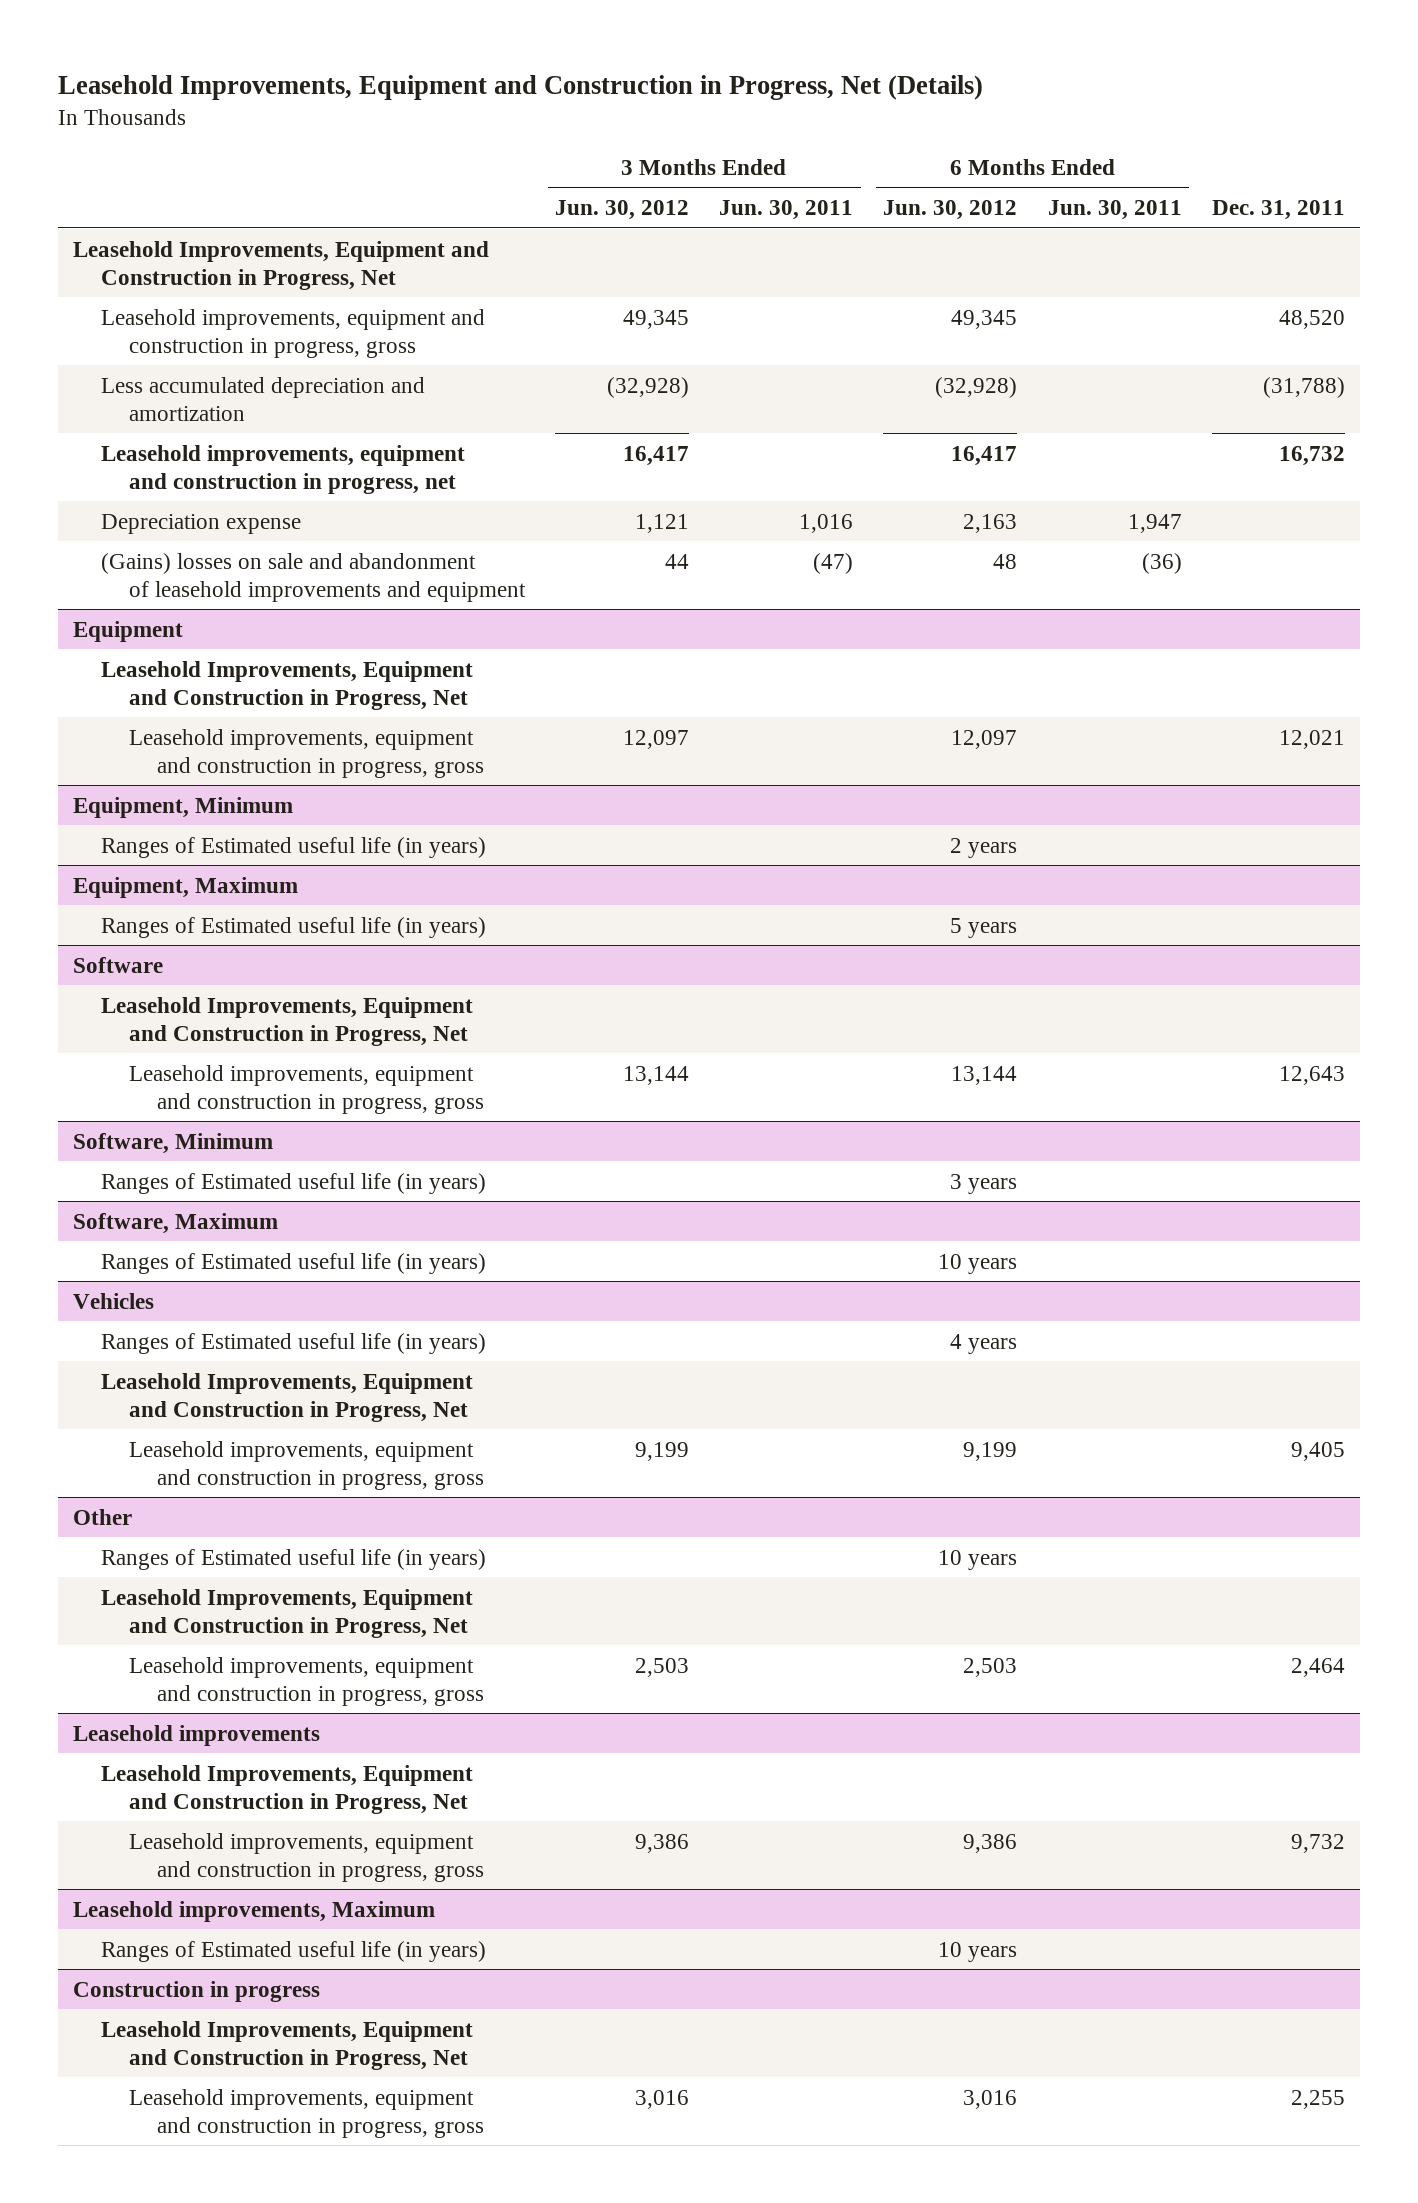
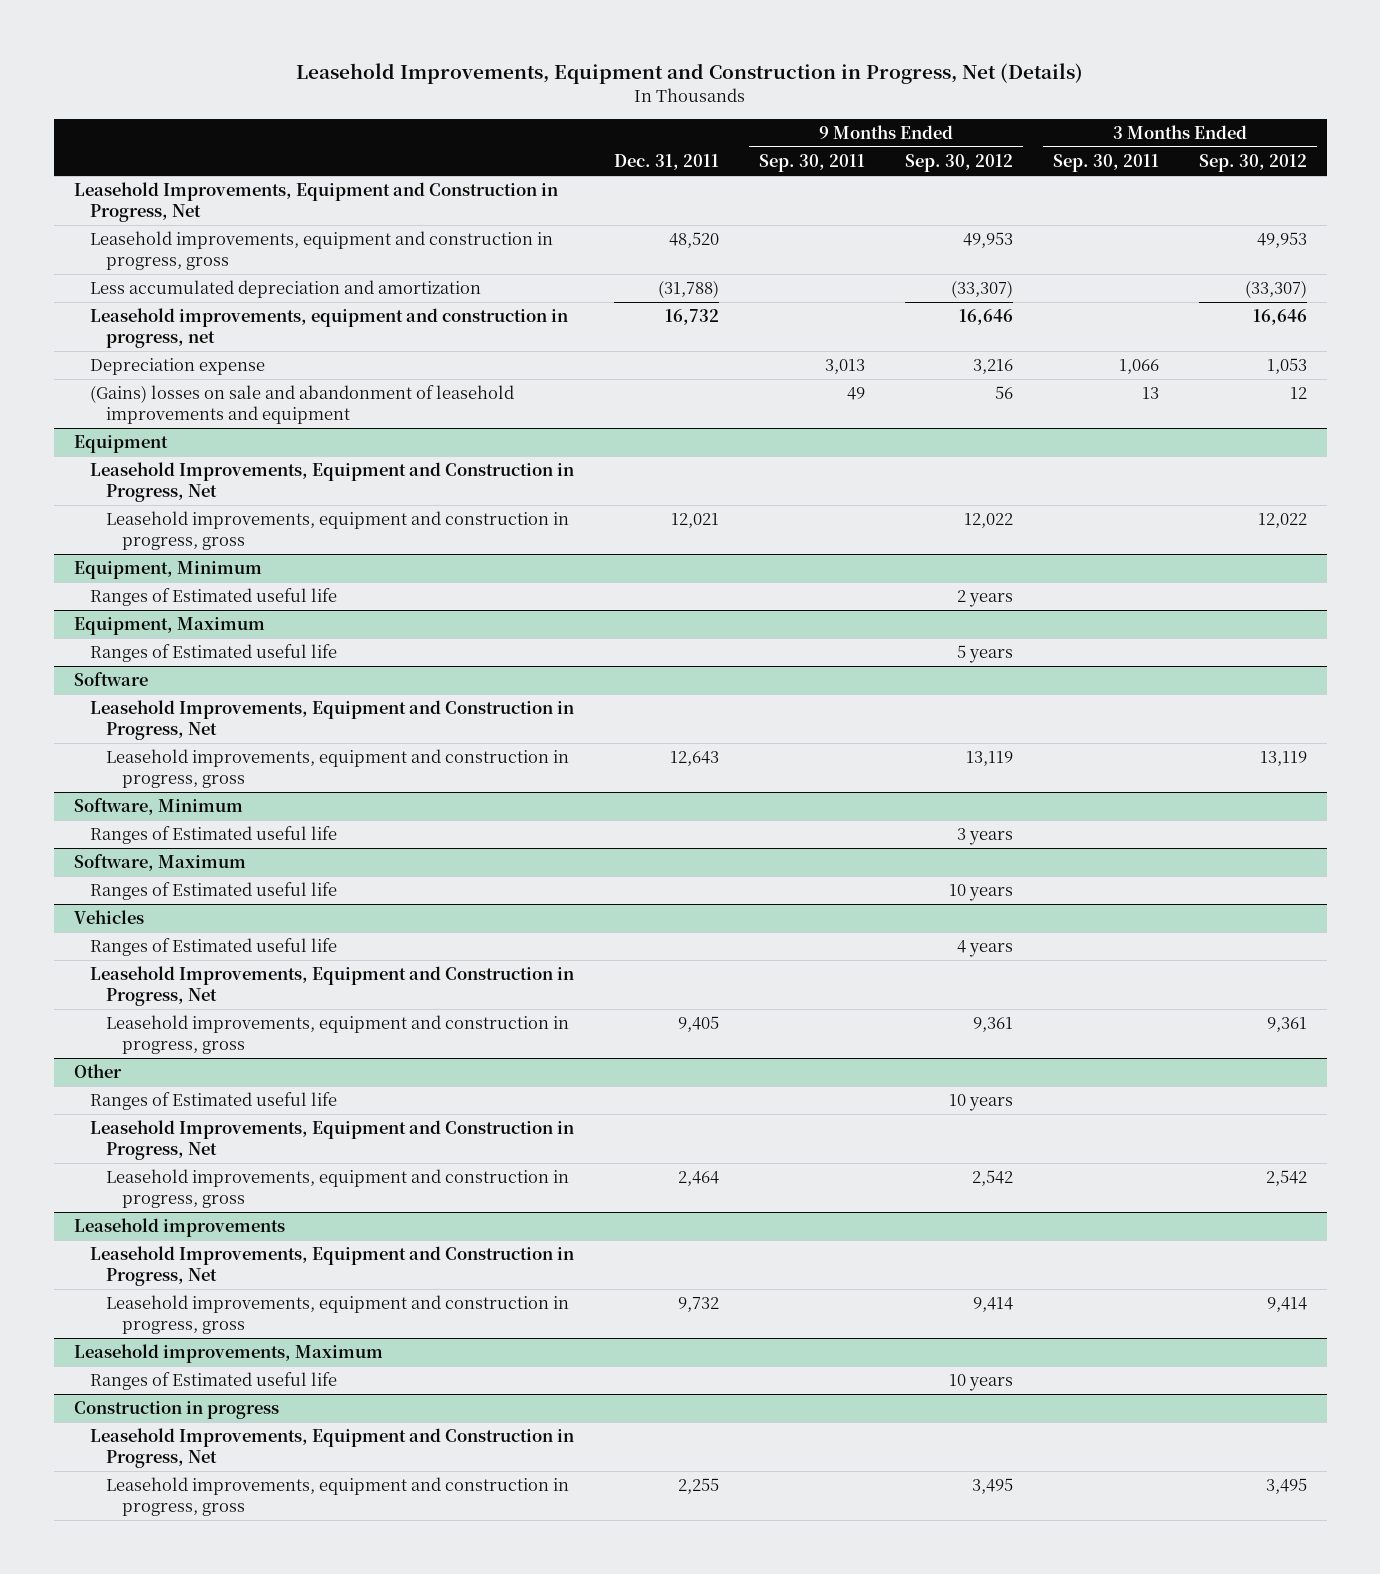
- | 3 Months Ended Jun. 30, 2012 | 3 Months Ended Jun. 30, 2011 | 6 Months Ended Jun. 30, 2012 | 6 Months Ended Jun. 30, 2011 | Dec. 31, 2011
+ | Dec. 31, 2011 | 9 Months Ended Sep. 30, 2011 | 9 Months Ended Sep. 30, 2012 | 3 Months Ended Sep. 30, 2011 | 3 Months Ended Sep. 30, 2012
@ Equipment, Minimum
- Ranges of Estimated useful life (in years) | | | 2 years | |
+ Ranges of Estimated useful life | | | 2 years | |
@ Equipment, Maximum
- Ranges of Estimated useful life (in years) | | | 5 years | |
+ Ranges of Estimated useful life | | | 5 years | |
@ Software, Minimum
- Ranges of Estimated useful life (in years) | | | 3 years | |
+ Ranges of Estimated useful life | | | 3 years | |
@ Software, Maximum
- Ranges of Estimated useful life (in years) | | | 10 years | |
+ Ranges of Estimated useful life | | | 10 years | |
@ Vehicles
- Ranges of Estimated useful life (in years) | | | 4 years | |
+ Ranges of Estimated useful life | | | 4 years | |
@ Other
- Ranges of Estimated useful life (in years) | | | 10 years | |
+ Ranges of Estimated useful life | | | 10 years | |
@ Leasehold improvements, Maximum
- Ranges of Estimated useful life (in years) | | | 10 years | |
+ Ranges of Estimated useful life | | | 10 years | |

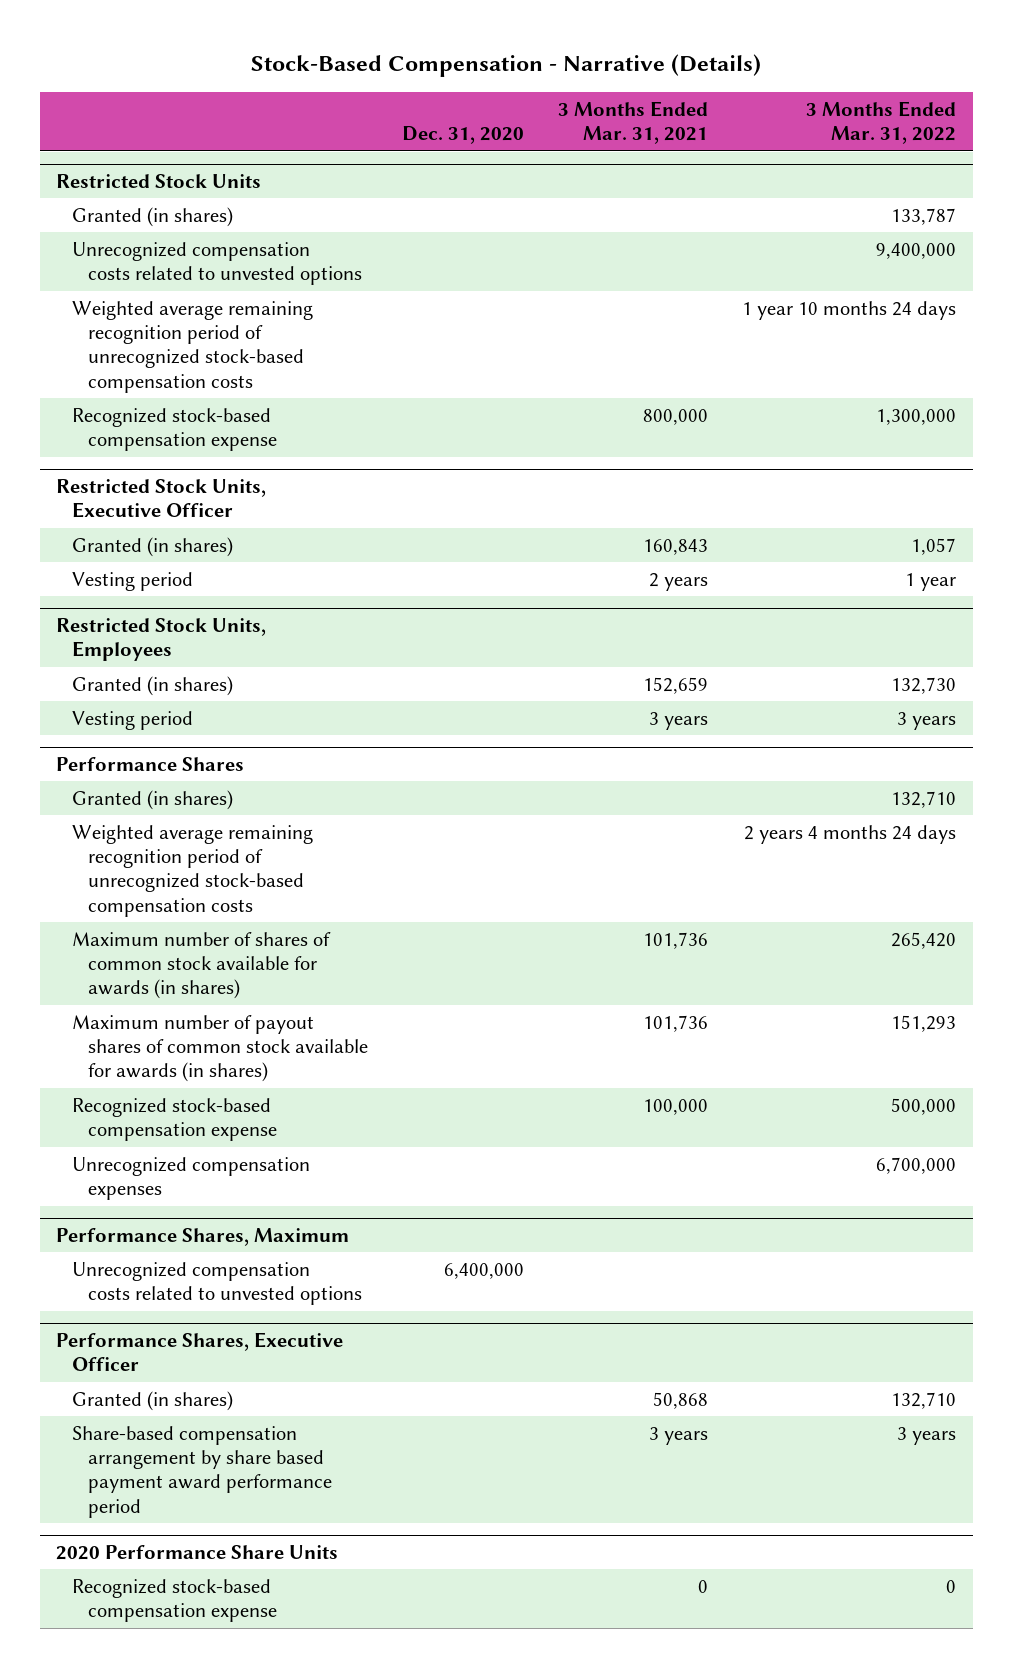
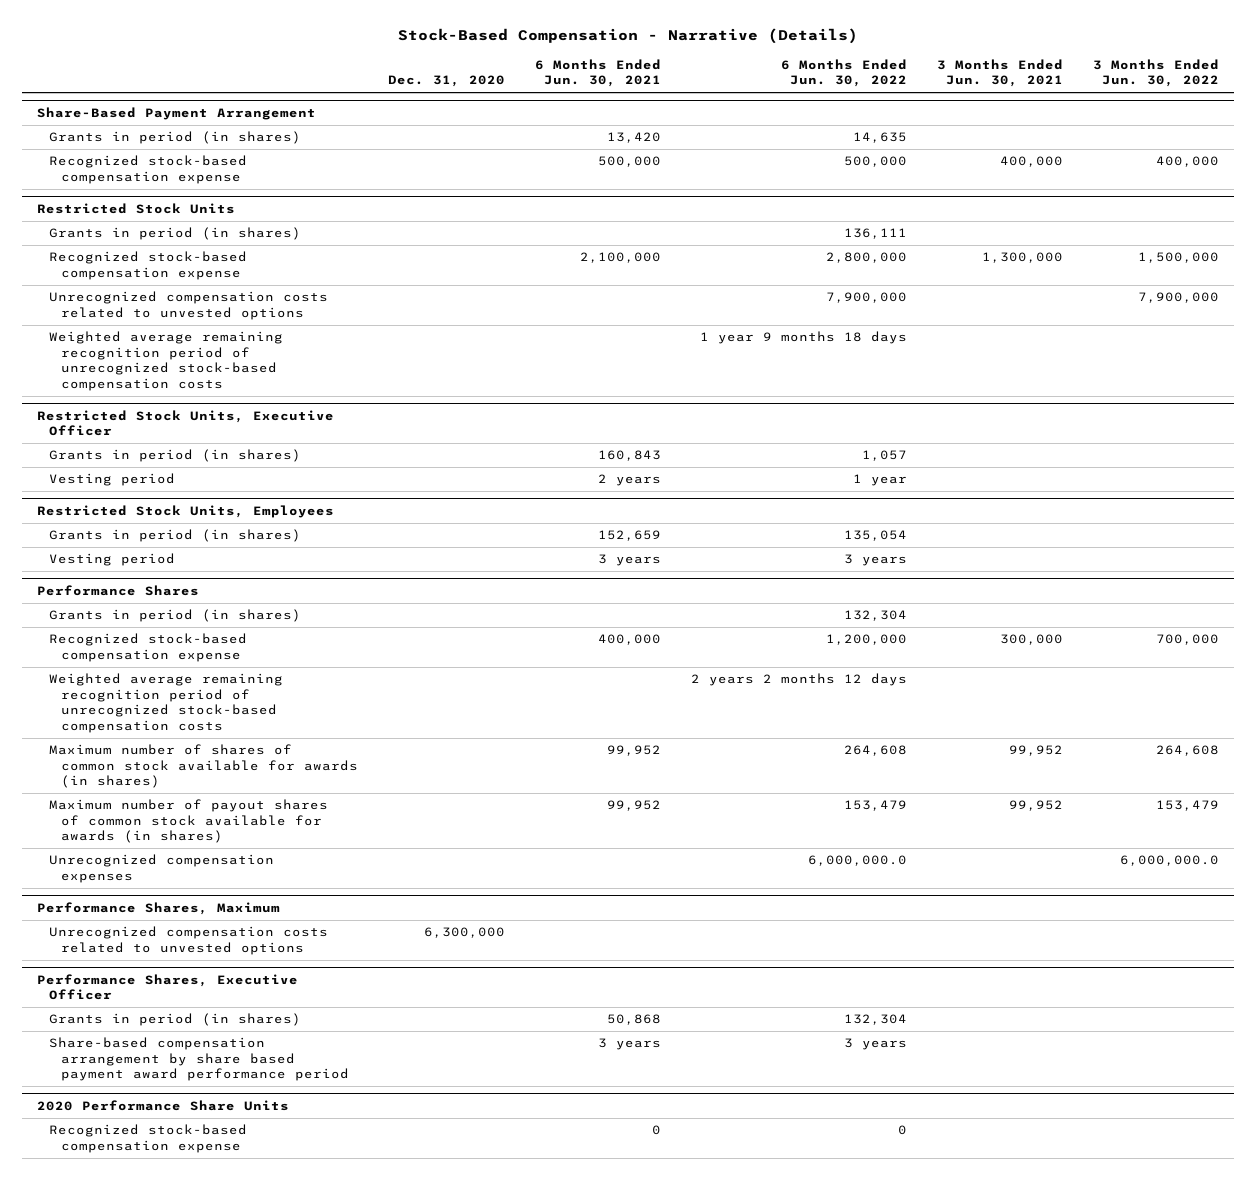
- | Dec. 31, 2020 | 3 Months Ended Mar. 31, 2021 | 3 Months Ended Mar. 31, 2022
+ | Dec. 31, 2020 | 6 Months Ended Jun. 30, 2021 | 6 Months Ended Jun. 30, 2022 | 3 Months Ended Jun. 30, 2021 | 3 Months Ended Jun. 30, 2022
+ Share-Based Payment Arrangement
+ Grants in period (in shares) | | 13,420 | 14,635 | |
+ Recognized stock-based compensation expense | | 500,000 | 500,000 | 400,000 | 400,000
@ Restricted Stock Units
- Granted (in shares) | | | 133,787
+ Grants in period (in shares) | | | 136,111 | |
moved up: Recognized stock-based compensation expense | | 2,100,000 | 2,800,000 | 1,300,000 | 1,500,000
@ Restricted Stock Units, Executive Officer
- Granted (in shares) | | 160,843 | 1,057
+ Grants in period (in shares) | | 160,843 | 1,057 | |
@ Restricted Stock Units, Employees
- Granted (in shares) | | 152,659 | 132,730
+ Grants in period (in shares) | | 152,659 | 135,054 | |
@ Performance Shares
- Granted (in shares) | | | 132,710
+ Grants in period (in shares) | | | 132,304 | |
moved up: Recognized stock-based compensation expense | | 400,000 | 1,200,000 | 300,000 | 700,000
@ Performance Shares, Maximum
- Unrecognized compensation costs related to unvested options | 6,400,000 | |
+ Unrecognized compensation costs related to unvested options | 6,300,000 | | | |
@ Performance Shares, Executive Officer
- Granted (in shares) | | 50,868 | 132,710
+ Grants in period (in shares) | | 50,868 | 132,304 | |

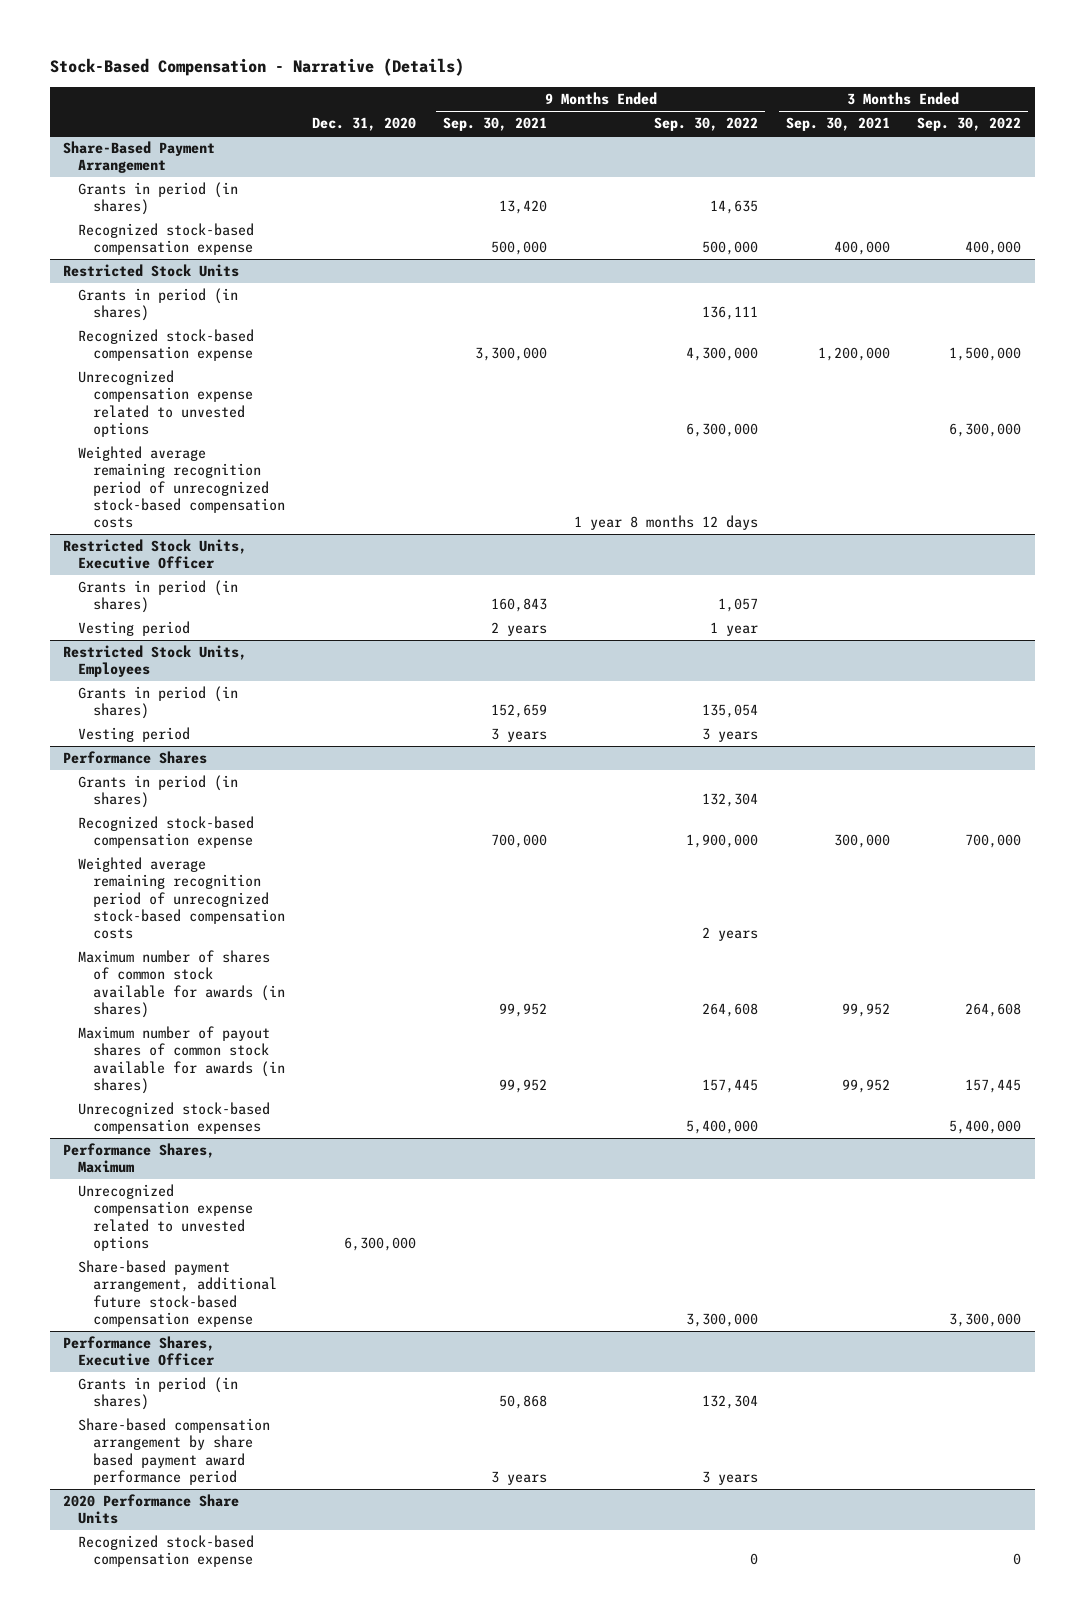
- | Dec. 31, 2020 | 6 Months Ended Jun. 30, 2021 | 6 Months Ended Jun. 30, 2022 | 3 Months Ended Jun. 30, 2021 | 3 Months Ended Jun. 30, 2022
+ | Dec. 31, 2020 | 9 Months Ended Sep. 30, 2021 | 9 Months Ended Sep. 30, 2022 | 3 Months Ended Sep. 30, 2021 | 3 Months Ended Sep. 30, 2022
@ Restricted Stock Units
- Unrecognized compensation costs related to unvested options | | | 7,900,000 | | 7,900,000
+ Unrecognized compensation expense related to unvested options | | | 6,300,000 | | 6,300,000
@ Performance Shares
- Unrecognized compensation expenses | | | 6,000,000.0 | | 6,000,000.0
+ Unrecognized stock-based compensation expenses | | | 5,400,000 | | 5,400,000
@ Performance Shares, Maximum
- Unrecognized compensation costs related to unvested options | 6,300,000 | | | |
+ Unrecognized compensation expense related to unvested options | 6,300,000 | | | |
+ Share-based payment arrangement, additional future stock-based compensation expense | | | 3,300,000 | | 3,300,000

